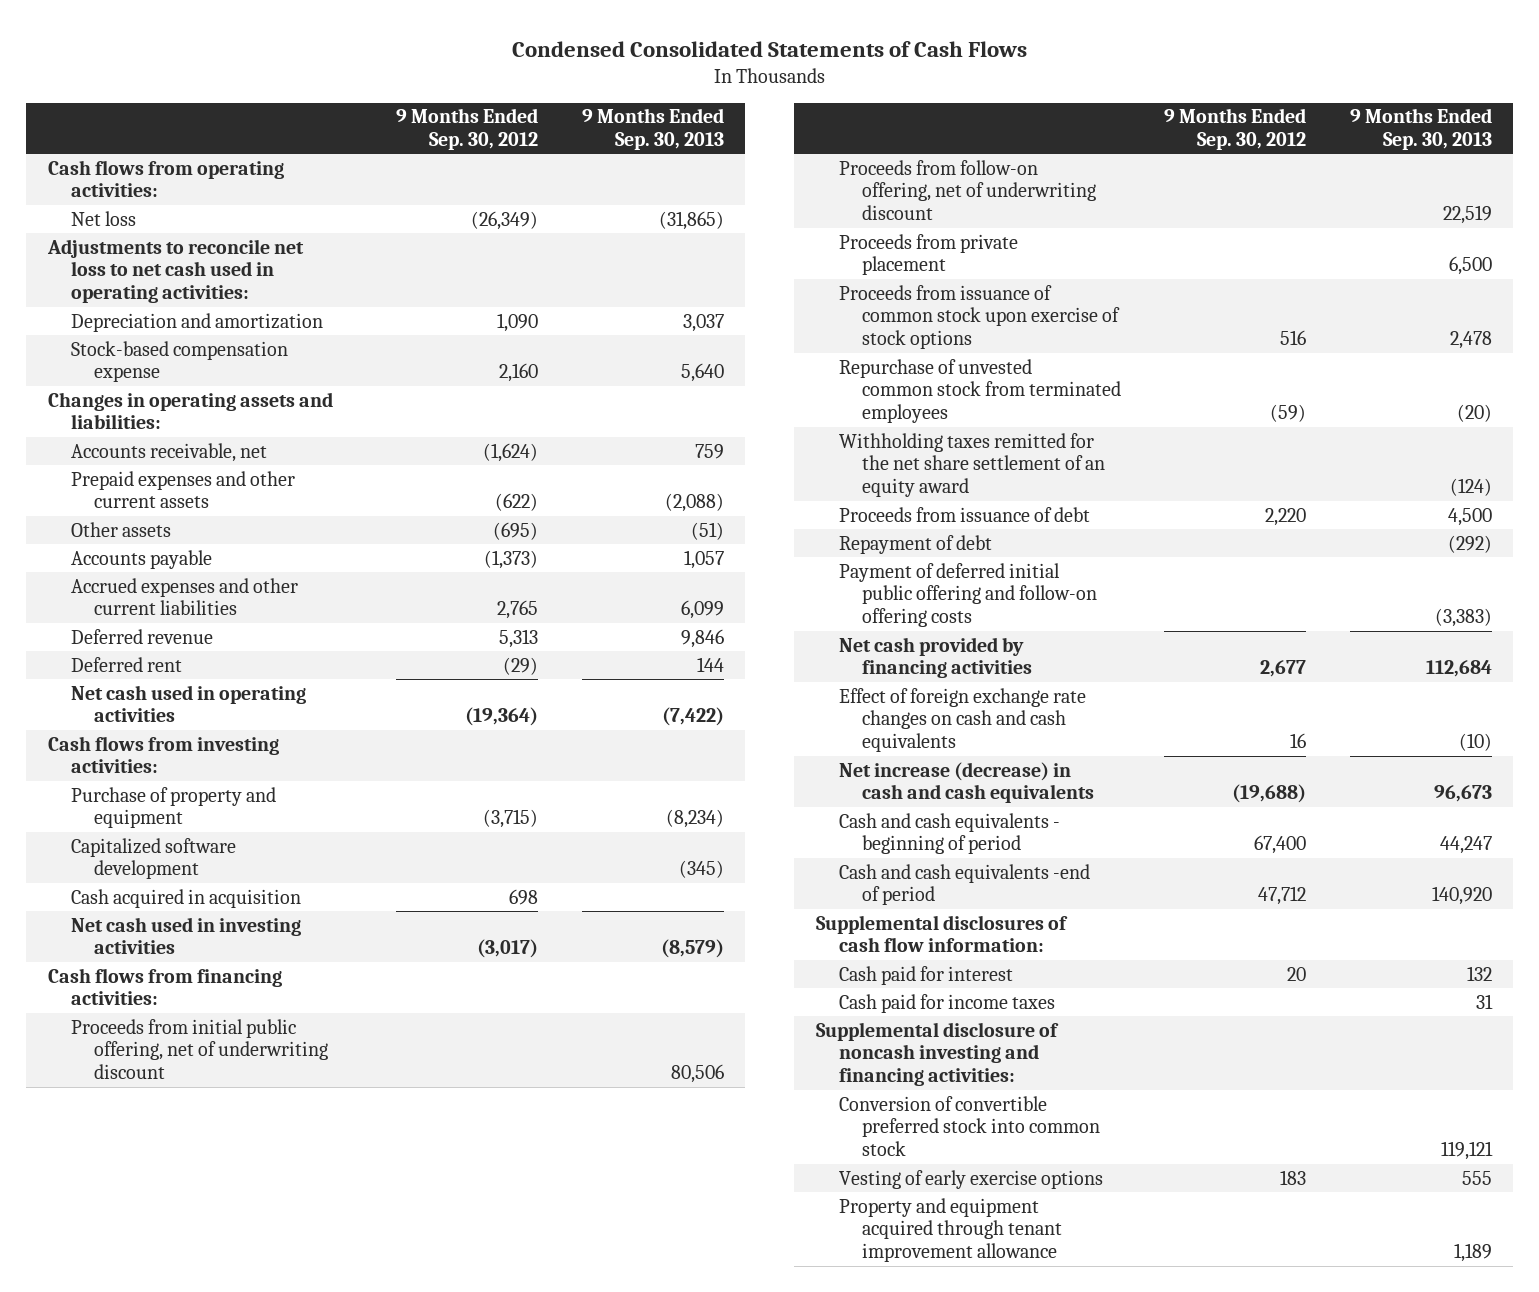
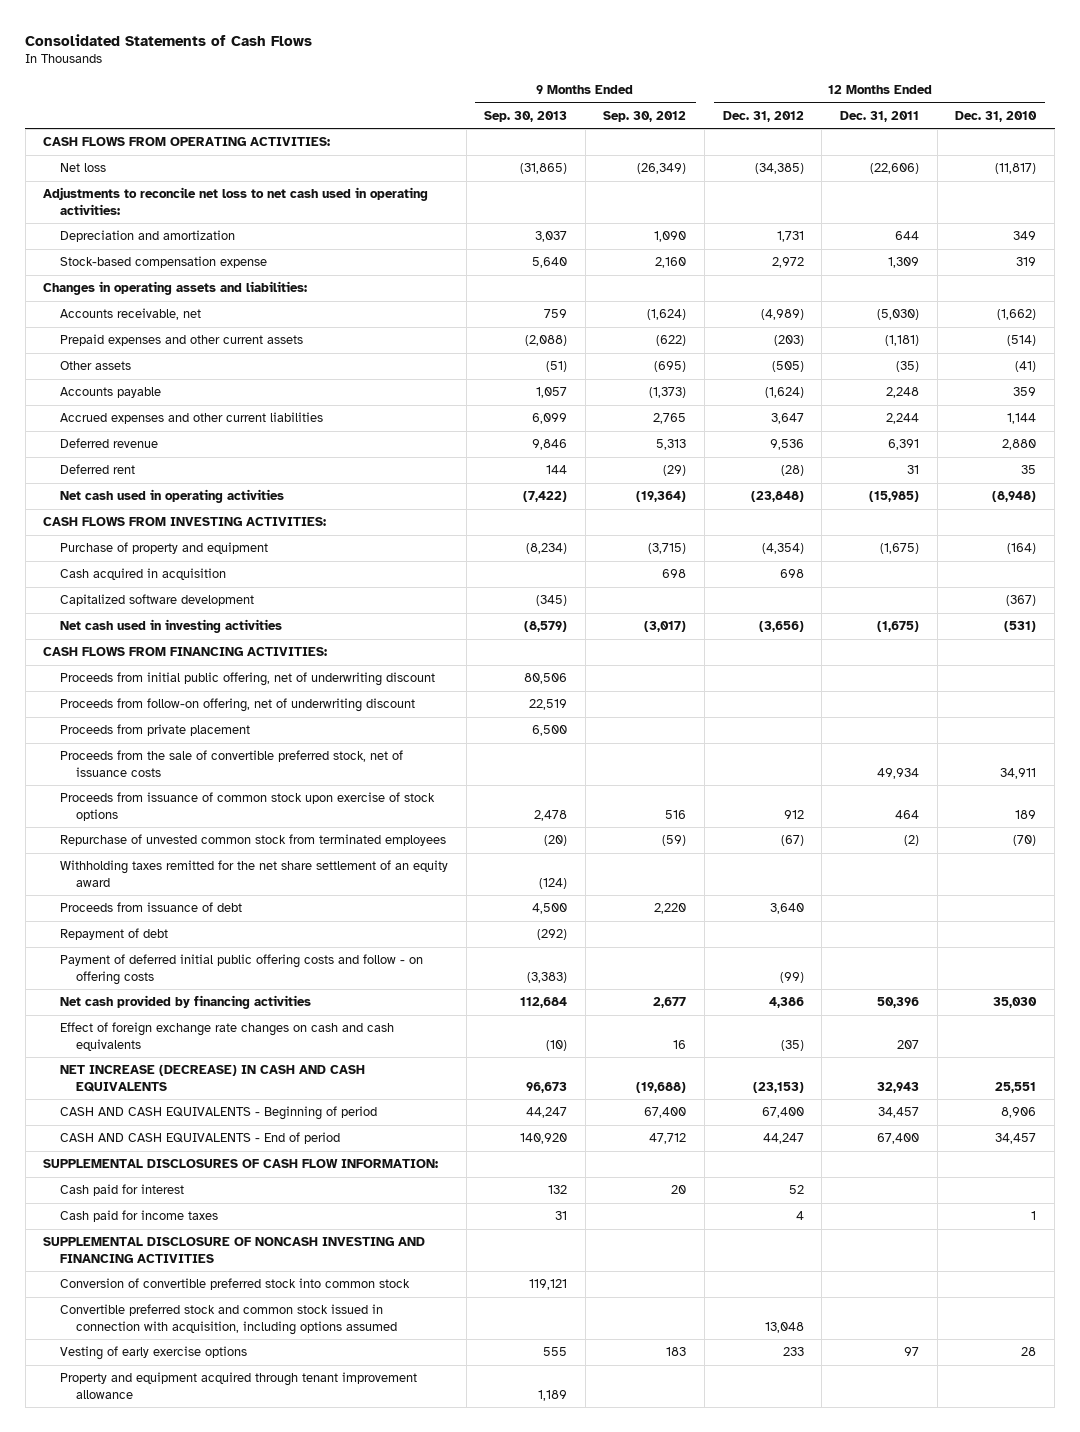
- Condensed Consolidated Statements of Cash Flows
+ Consolidated Statements of Cash Flows
- | 9 Months Ended Sep. 30, 2012 | 9 Months Ended Sep. 30, 2013
+ | 9 Months Ended Sep. 30, 2013 | 9 Months Ended Sep. 30, 2012 | 12 Months Ended Dec. 31, 2012 | 12 Months Ended Dec. 31, 2011 | 12 Months Ended Dec. 31, 2010
- Cash flows from operating activities:
+ CASH FLOWS FROM OPERATING ACTIVITIES:
- Cash flows from investing activities:
+ CASH FLOWS FROM INVESTING ACTIVITIES:
moved down: Capitalized software development | (345) | | | | (367)
- Cash flows from financing activities:
+ CASH FLOWS FROM FINANCING ACTIVITIES:
+ Proceeds from the sale of convertible preferred stock, net of issuance costs | | | | 49,934 | 34,911
- Payment of deferred initial public offering and follow-on offering costs | | (3,383)
+ Payment of deferred initial public offering costs and follow - on offering costs | (3,383) | | (99) | |
- Net increase (decrease) in cash and cash equivalents | (19,688) | 96,673
- Cash and cash equivalents - beginning of period | 67,400 | 44,247
- Cash and cash equivalents -end of period | 47,712 | 140,920
- Supplemental disclosures of cash flow information:
+ NET INCREASE (DECREASE) IN CASH AND CASH EQUIVALENTS | 96,673 | (19,688) | (23,153) | 32,943 | 25,551
+ CASH AND CASH EQUIVALENTS - Beginning of period | 44,247 | 67,400 | 67,400 | 34,457 | 8,906
+ CASH AND CASH EQUIVALENTS - End of period | 140,920 | 47,712 | 44,247 | 67,400 | 34,457
+ SUPPLEMENTAL DISCLOSURES OF CASH FLOW INFORMATION:
- Supplemental disclosure of noncash investing and financing activities:
+ SUPPLEMENTAL DISCLOSURE OF NONCASH INVESTING AND FINANCING ACTIVITIES
+ Convertible preferred stock and common stock issued in connection with acquisition, including options assumed | | | 13,048 | |

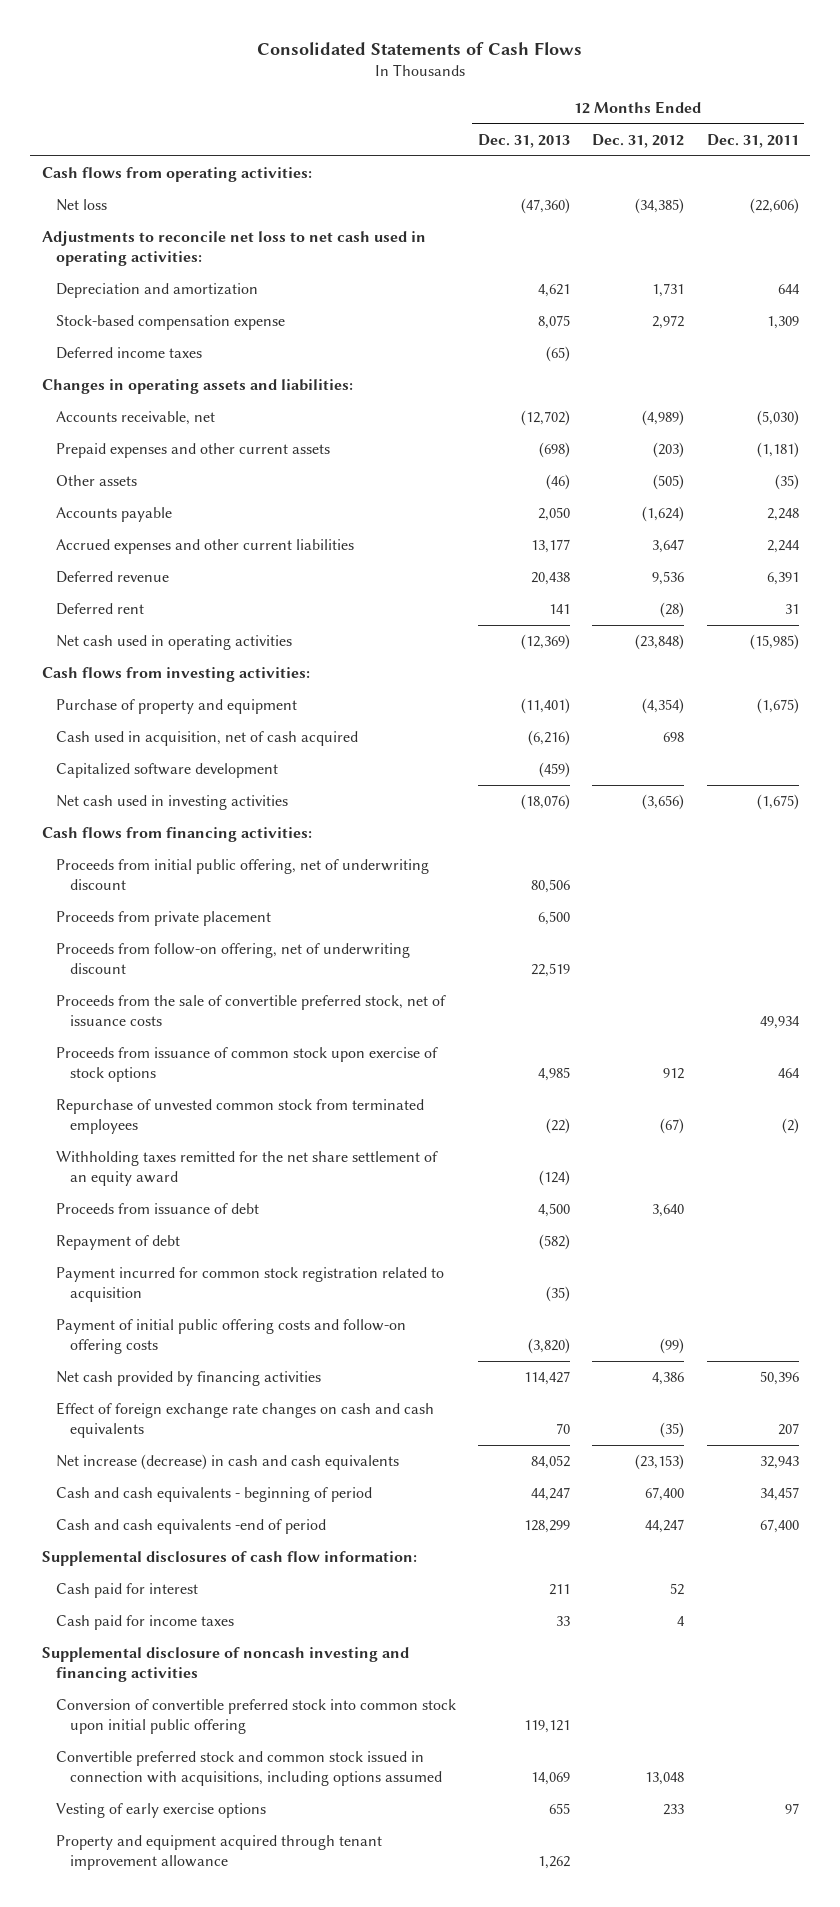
- | 9 Months Ended Sep. 30, 2013 | 9 Months Ended Sep. 30, 2012 | 12 Months Ended Dec. 31, 2012 | 12 Months Ended Dec. 31, 2011 | 12 Months Ended Dec. 31, 2010
+ | 12 Months Ended Dec. 31, 2013 | 12 Months Ended Dec. 31, 2012 | 12 Months Ended Dec. 31, 2011
- CASH FLOWS FROM OPERATING ACTIVITIES:
+ Cash flows from operating activities:
+ Deferred income taxes | (65) | |
- CASH FLOWS FROM INVESTING ACTIVITIES:
+ Cash flows from investing activities:
- Cash acquired in acquisition | | 698 | 698 | |
+ Cash used in acquisition, net of cash acquired | (6,216) | 698 |
- CASH FLOWS FROM FINANCING ACTIVITIES:
+ Cash flows from financing activities:
moved down: Proceeds from follow-on offering, net of underwriting discount | 22,519 | |
- Payment of deferred initial public offering costs and follow - on offering costs | (3,383) | | (99) | |
+ Payment incurred for common stock registration related to acquisition | (35) | |
+ Payment of initial public offering costs and follow-on offering costs | (3,820) | (99) |
- NET INCREASE (DECREASE) IN CASH AND CASH EQUIVALENTS | 96,673 | (19,688) | (23,153) | 32,943 | 25,551
- CASH AND CASH EQUIVALENTS - Beginning of period | 44,247 | 67,400 | 67,400 | 34,457 | 8,906
- CASH AND CASH EQUIVALENTS - End of period | 140,920 | 47,712 | 44,247 | 67,400 | 34,457
- SUPPLEMENTAL DISCLOSURES OF CASH FLOW INFORMATION:
+ Net increase (decrease) in cash and cash equivalents | 84,052 | (23,153) | 32,943
+ Cash and cash equivalents - beginning of period | 44,247 | 67,400 | 34,457
+ Cash and cash equivalents -end of period | 128,299 | 44,247 | 67,400
+ Supplemental disclosures of cash flow information:
- SUPPLEMENTAL DISCLOSURE OF NONCASH INVESTING AND FINANCING ACTIVITIES
- Conversion of convertible preferred stock into common stock | 119,121 | | | |
- Convertible preferred stock and common stock issued in connection with acquisition, including options assumed | | | 13,048 | |
+ Supplemental disclosure of noncash investing and financing activities
+ Conversion of convertible preferred stock into common stock upon initial public offering | 119,121 | |
+ Convertible preferred stock and common stock issued in connection with acquisitions, including options assumed | 14,069 | 13,048 |

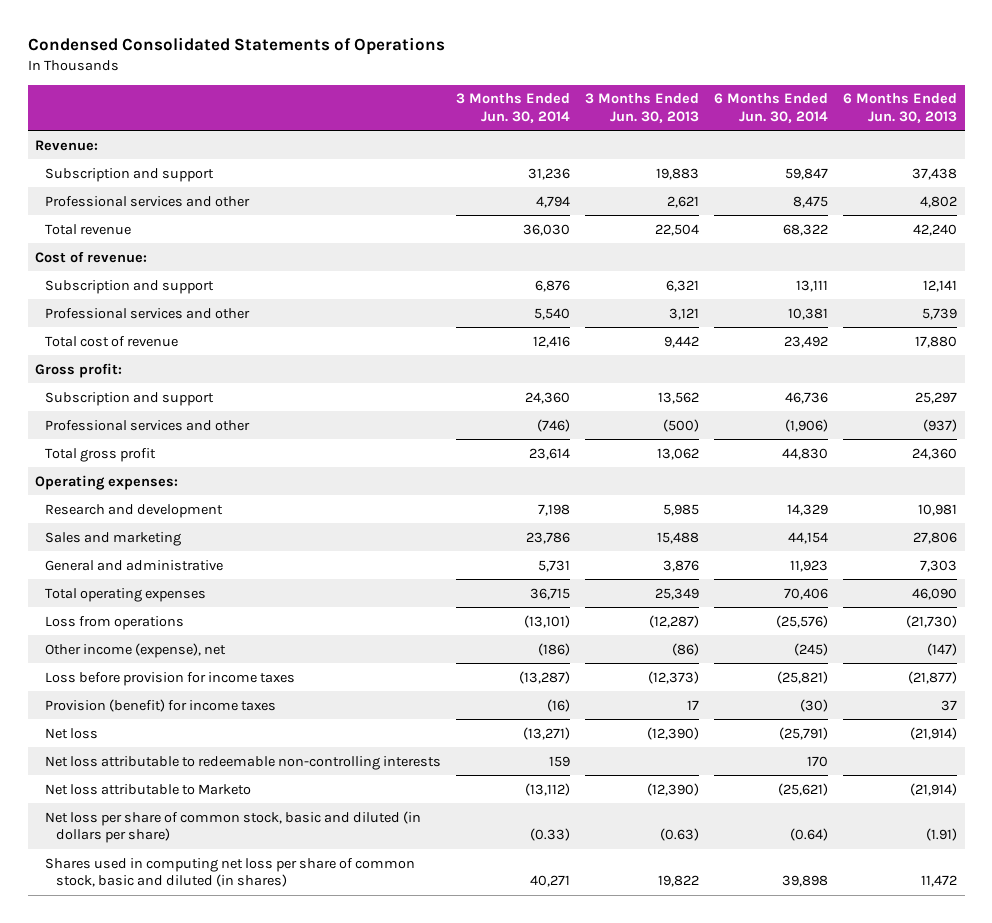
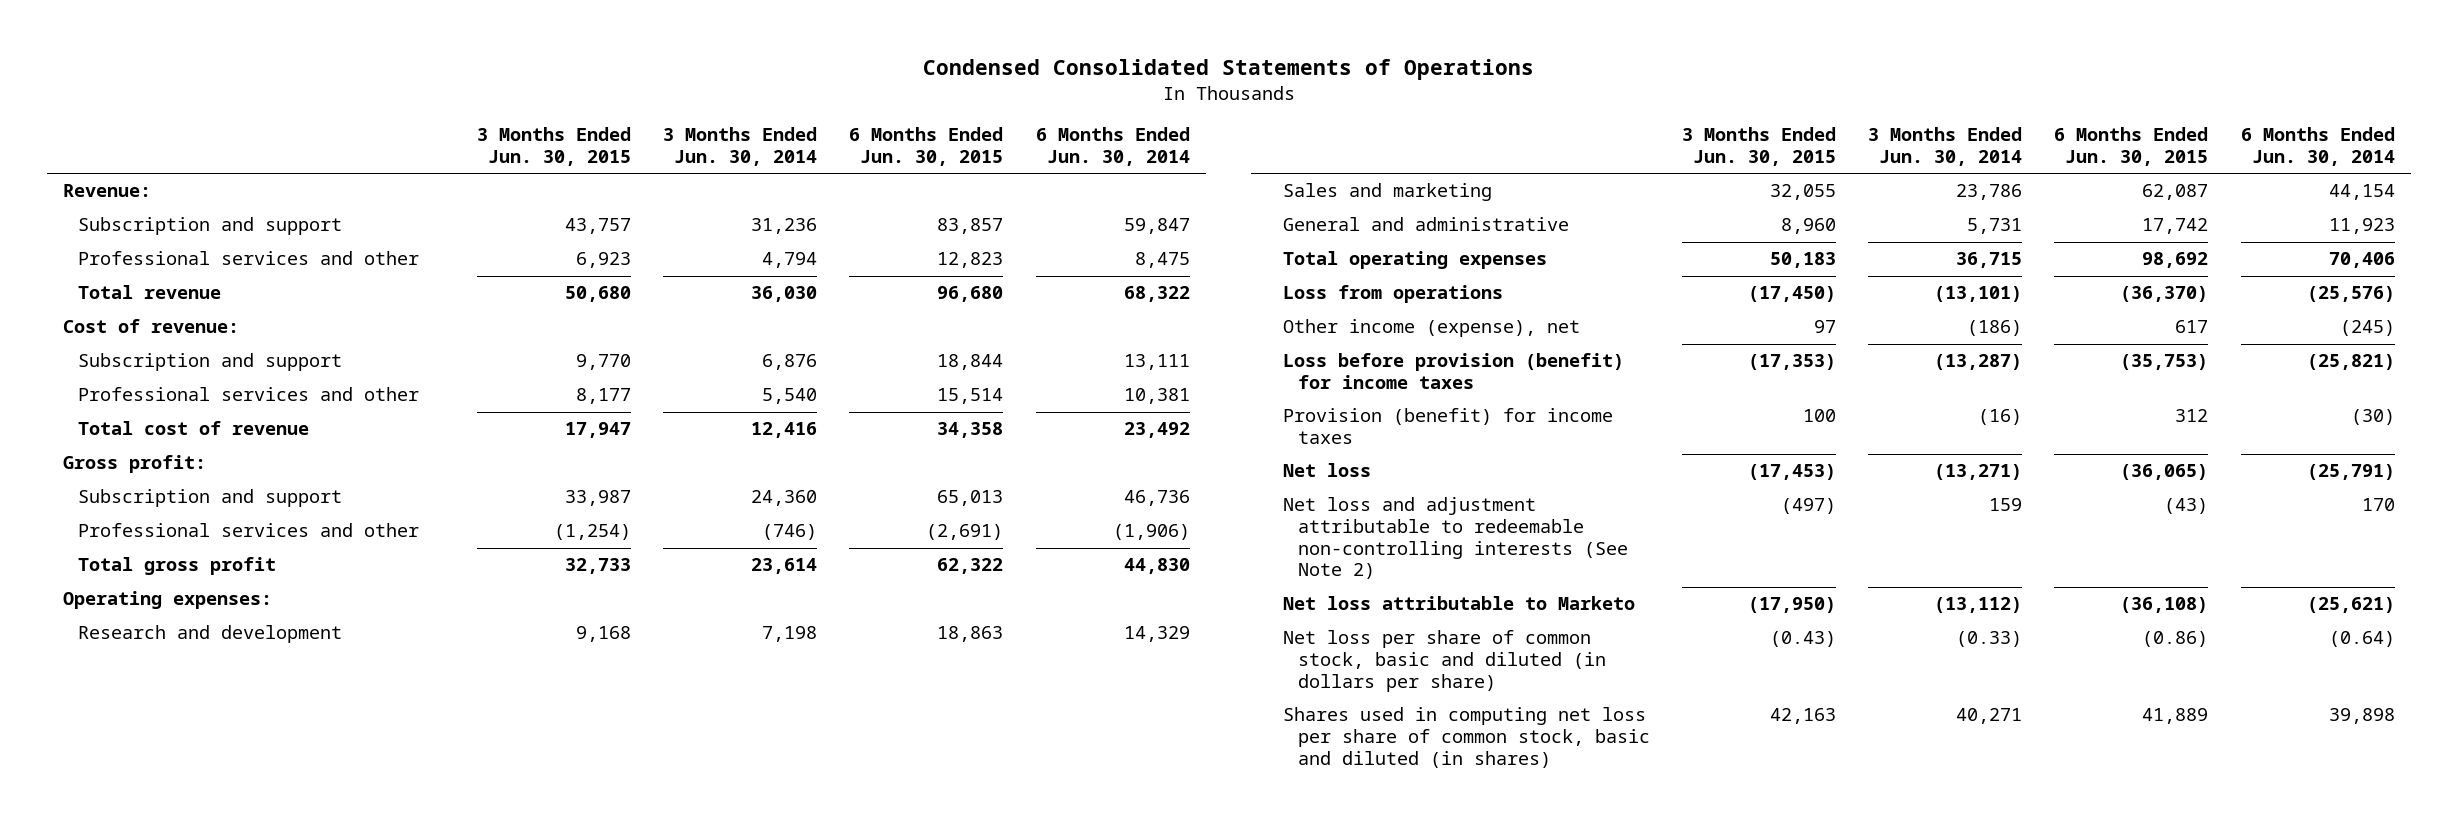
- | 3 Months Ended Jun. 30, 2014 | 3 Months Ended Jun. 30, 2013 | 6 Months Ended Jun. 30, 2014 | 6 Months Ended Jun. 30, 2013
+ | 3 Months Ended Jun. 30, 2015 | 3 Months Ended Jun. 30, 2014 | 6 Months Ended Jun. 30, 2015 | 6 Months Ended Jun. 30, 2014
- Loss before provision for income taxes | (13,287) | (12,373) | (25,821) | (21,877)
+ Loss before provision (benefit) for income taxes | (17,353) | (13,287) | (35,753) | (25,821)
- Net loss attributable to redeemable non-controlling interests | 159 | | 170 |
+ Net loss and adjustment attributable to redeemable non-controlling interests (See Note 2) | (497) | 159 | (43) | 170

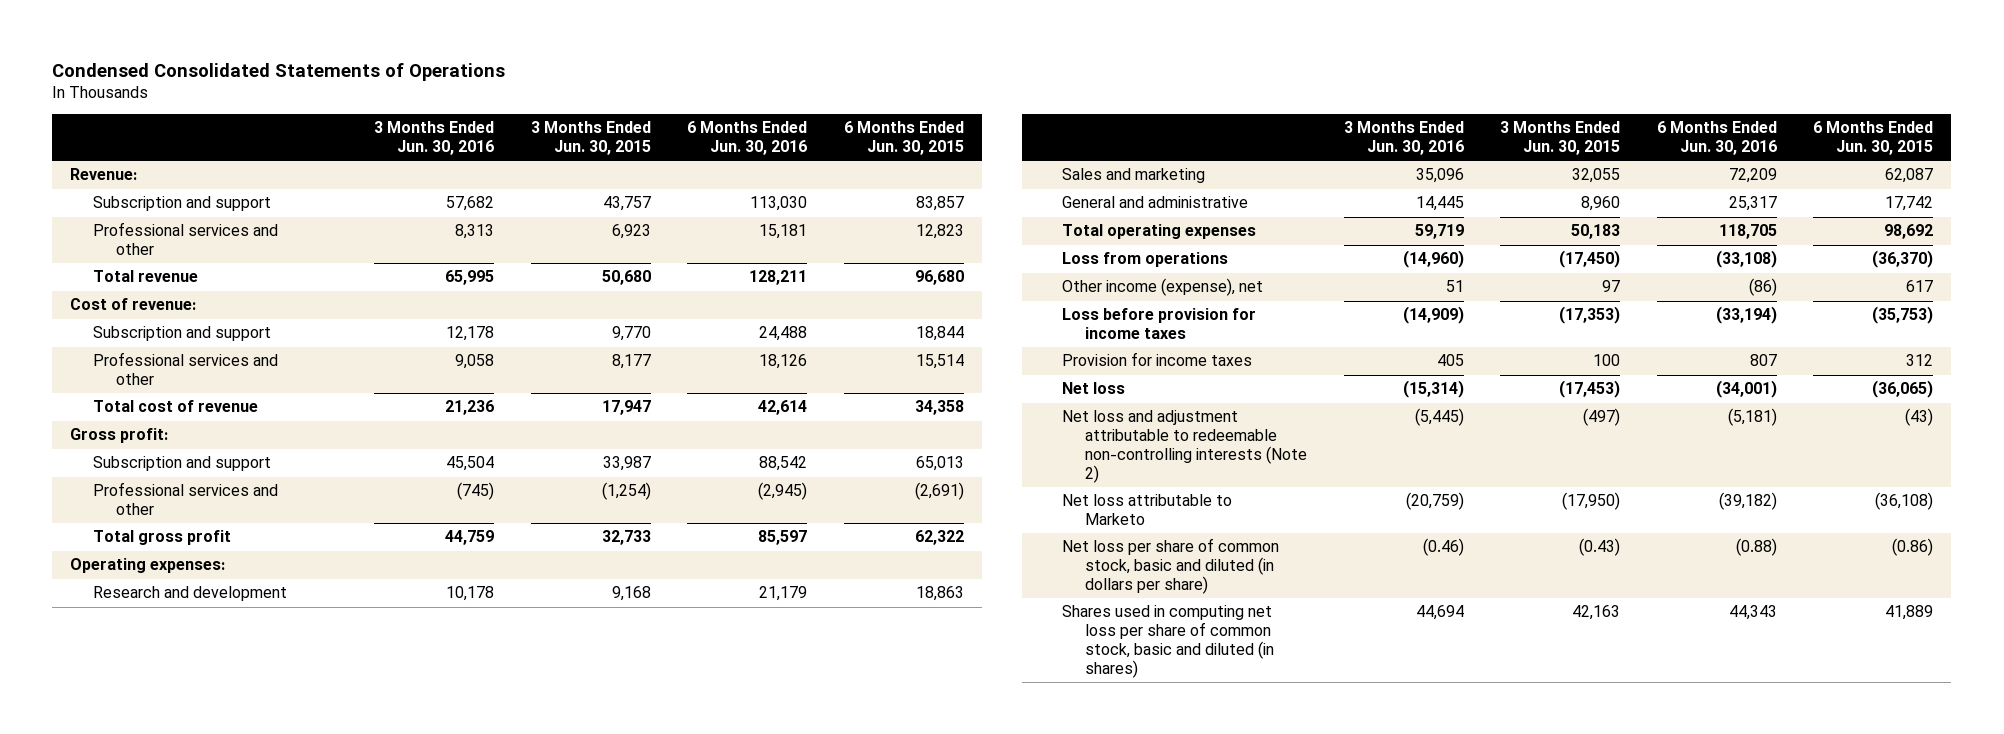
- | 3 Months Ended Jun. 30, 2015 | 3 Months Ended Jun. 30, 2014 | 6 Months Ended Jun. 30, 2015 | 6 Months Ended Jun. 30, 2014
+ | 3 Months Ended Jun. 30, 2016 | 3 Months Ended Jun. 30, 2015 | 6 Months Ended Jun. 30, 2016 | 6 Months Ended Jun. 30, 2015
- Loss before provision (benefit) for income taxes | (17,353) | (13,287) | (35,753) | (25,821)
- Provision (benefit) for income taxes | 100 | (16) | 312 | (30)
+ Loss before provision for income taxes | (14,909) | (17,353) | (33,194) | (35,753)
+ Provision for income taxes | 405 | 100 | 807 | 312
- Net loss and adjustment attributable to redeemable non-controlling interests (See Note 2) | (497) | 159 | (43) | 170
+ Net loss and adjustment attributable to redeemable non-controlling interests (Note 2) | (5,445) | (497) | (5,181) | (43)

